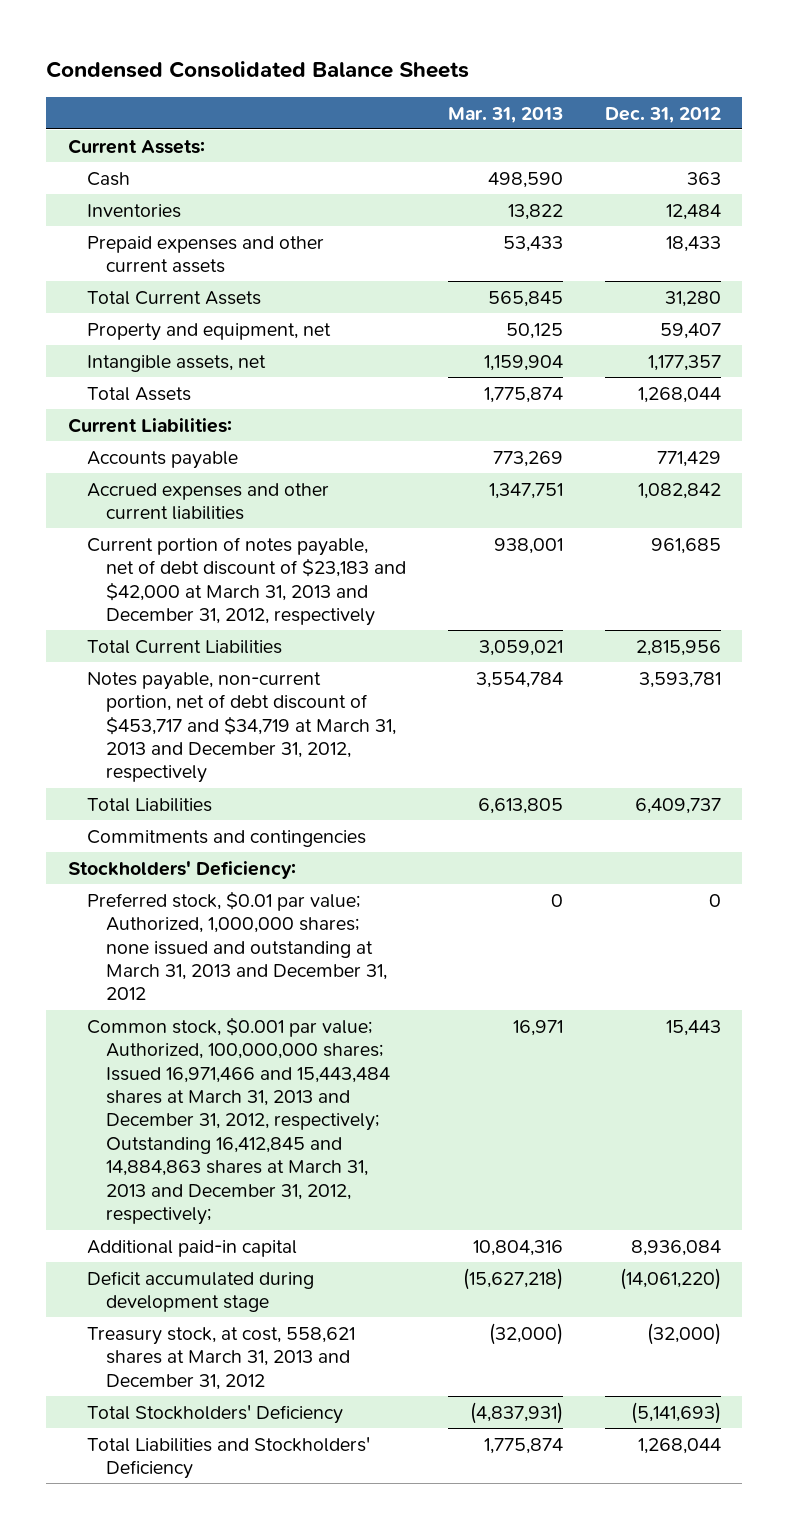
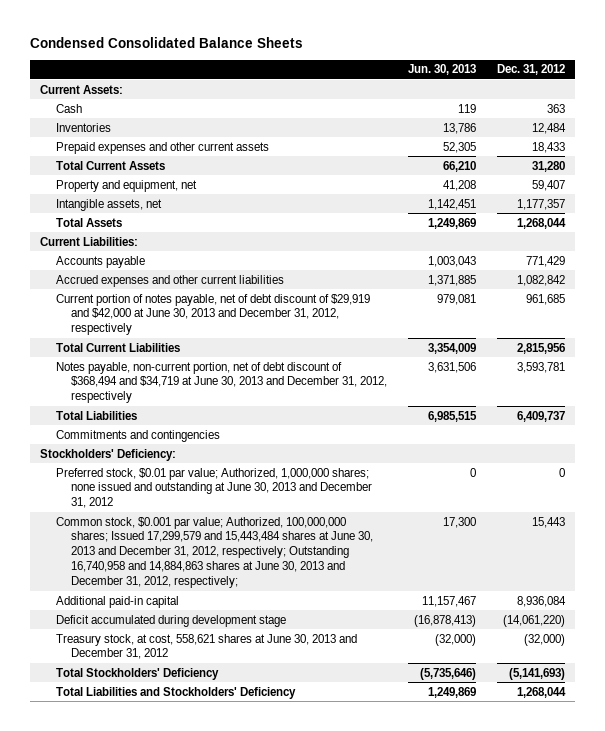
- | Mar. 31, 2013 | Dec. 31, 2012
+ | Jun. 30, 2013 | Dec. 31, 2012
- Current portion of notes payable, net of debt discount of $23,183 and $42,000 at March 31, 2013 and December 31, 2012, respectively | 938,001 | 961,685
+ Current portion of notes payable, net of debt discount of $29,919 and $42,000 at June 30, 2013 and December 31, 2012, respectively | 979,081 | 961,685
- Notes payable, non-current portion, net of debt discount of $453,717 and $34,719 at March 31, 2013 and December 31, 2012, respectively | 3,554,784 | 3,593,781
+ Notes payable, non-current portion, net of debt discount of $368,494 and $34,719 at June 30, 2013 and December 31, 2012, respectively | 3,631,506 | 3,593,781
- Preferred stock, $0.01 par value; Authorized, 1,000,000 shares; none issued and outstanding at March 31, 2013 and December 31, 2012 | 0 | 0
- Common stock, $0.001 par value; Authorized, 100,000,000 shares; Issued 16,971,466 and 15,443,484 shares at March 31, 2013 and December 31, 2012, respectively; Outstanding 16,412,845 and 14,884,863 shares at March 31, 2013 and December 31, 2012, respectively; | 16,971 | 15,443
+ Preferred stock, $0.01 par value; Authorized, 1,000,000 shares; none issued and outstanding at June 30, 2013 and December 31, 2012 | 0 | 0
+ Common stock, $0.001 par value; Authorized, 100,000,000 shares; Issued 17,299,579 and 15,443,484 shares at June 30, 2013 and December 31, 2012, respectively; Outstanding 16,740,958 and 14,884,863 shares at June 30, 2013 and December 31, 2012, respectively; | 17,300 | 15,443
- Treasury stock, at cost, 558,621 shares at March 31, 2013 and December 31, 2012 | (32,000) | (32,000)
+ Treasury stock, at cost, 558,621 shares at June 30, 2013 and December 31, 2012 | (32,000) | (32,000)

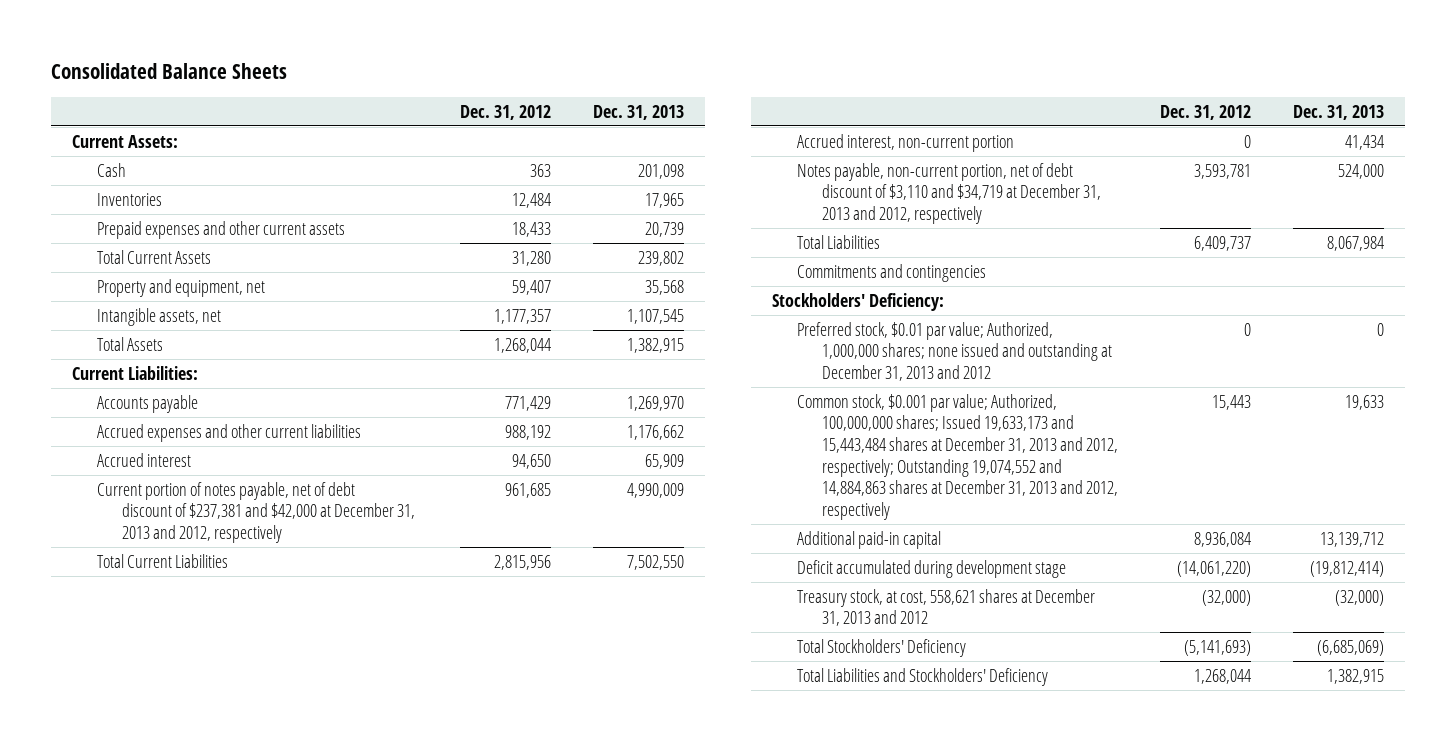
- Condensed Consolidated Balance Sheets
+ Consolidated Balance Sheets
- | Jun. 30, 2013 | Dec. 31, 2012
+ | Dec. 31, 2012 | Dec. 31, 2013
- Accrued expenses and other current liabilities | 1,371,885 | 1,082,842
- Current portion of notes payable, net of debt discount of $29,919 and $42,000 at June 30, 2013 and December 31, 2012, respectively | 979,081 | 961,685
+ Accrued expenses and other current liabilities | 988,192 | 1,176,662
+ Accrued interest | 94,650 | 65,909
+ Current portion of notes payable, net of debt discount of $237,381 and $42,000 at December 31, 2013 and 2012, respectively | 961,685 | 4,990,009
- Notes payable, non-current portion, net of debt discount of $368,494 and $34,719 at June 30, 2013 and December 31, 2012, respectively | 3,631,506 | 3,593,781
+ Accrued interest, non-current portion | 0 | 41,434
+ Notes payable, non-current portion, net of debt discount of $3,110 and $34,719 at December 31, 2013 and 2012, respectively | 3,593,781 | 524,000
- Preferred stock, $0.01 par value; Authorized, 1,000,000 shares; none issued and outstanding at June 30, 2013 and December 31, 2012 | 0 | 0
- Common stock, $0.001 par value; Authorized, 100,000,000 shares; Issued 17,299,579 and 15,443,484 shares at June 30, 2013 and December 31, 2012, respectively; Outstanding 16,740,958 and 14,884,863 shares at June 30, 2013 and December 31, 2012, respectively; | 17,300 | 15,443
+ Preferred stock, $0.01 par value; Authorized, 1,000,000 shares; none issued and outstanding at December 31, 2013 and 2012 | 0 | 0
+ Common stock, $0.001 par value; Authorized, 100,000,000 shares; Issued 19,633,173 and 15,443,484 shares at December 31, 2013 and 2012, respectively; Outstanding 19,074,552 and 14,884,863 shares at December 31, 2013 and 2012, respectively | 15,443 | 19,633
- Treasury stock, at cost, 558,621 shares at June 30, 2013 and December 31, 2012 | (32,000) | (32,000)
+ Treasury stock, at cost, 558,621 shares at December 31, 2013 and 2012 | (32,000) | (32,000)

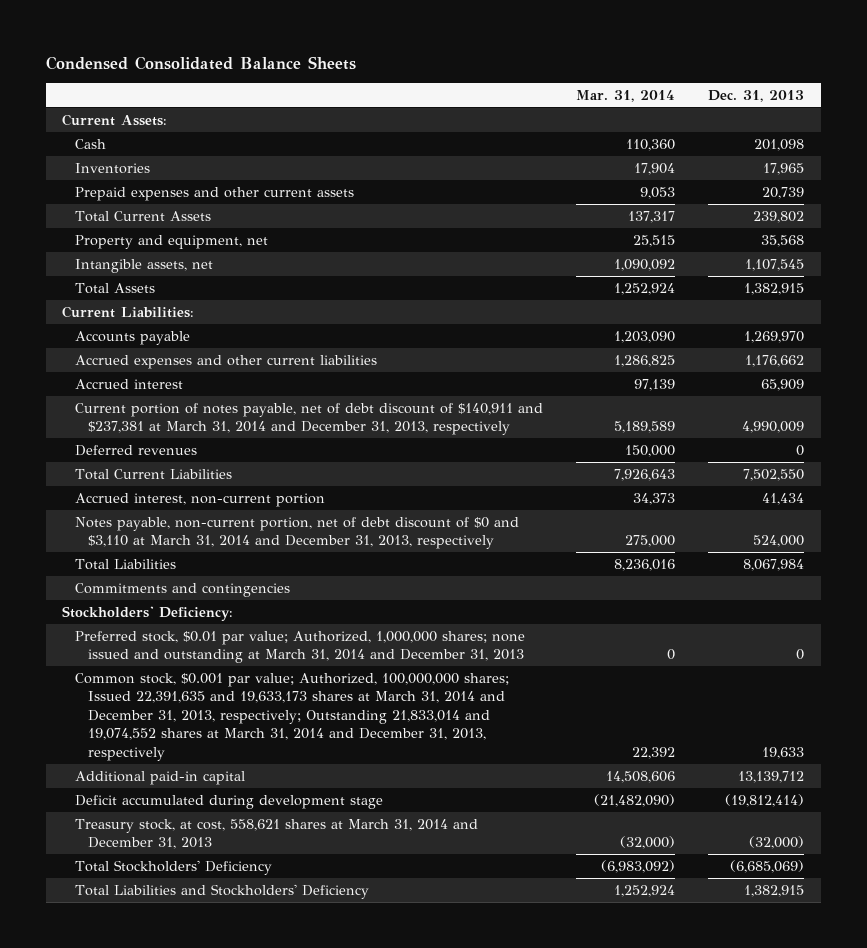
- Consolidated Balance Sheets
+ Condensed Consolidated Balance Sheets
- | Dec. 31, 2012 | Dec. 31, 2013
+ | Mar. 31, 2014 | Dec. 31, 2013
- Current portion of notes payable, net of debt discount of $237,381 and $42,000 at December 31, 2013 and 2012, respectively | 961,685 | 4,990,009
+ Current portion of notes payable, net of debt discount of $140,911 and $237,381 at March 31, 2014 and December 31, 2013, respectively | 5,189,589 | 4,990,009
+ Deferred revenues | 150,000 | 0
- Notes payable, non-current portion, net of debt discount of $3,110 and $34,719 at December 31, 2013 and 2012, respectively | 3,593,781 | 524,000
+ Notes payable, non-current portion, net of debt discount of $0 and $3,110 at March 31, 2014 and December 31, 2013, respectively | 275,000 | 524,000
- Preferred stock, $0.01 par value; Authorized, 1,000,000 shares; none issued and outstanding at December 31, 2013 and 2012 | 0 | 0
- Common stock, $0.001 par value; Authorized, 100,000,000 shares; Issued 19,633,173 and 15,443,484 shares at December 31, 2013 and 2012, respectively; Outstanding 19,074,552 and 14,884,863 shares at December 31, 2013 and 2012, respectively | 15,443 | 19,633
+ Preferred stock, $0.01 par value; Authorized, 1,000,000 shares; none issued and outstanding at March 31, 2014 and December 31, 2013 | 0 | 0
+ Common stock, $0.001 par value; Authorized, 100,000,000 shares; Issued 22,391,635 and 19,633,173 shares at March 31, 2014 and December 31, 2013, respectively; Outstanding 21,833,014 and 19,074,552 shares at March 31, 2014 and December 31, 2013, respectively | 22,392 | 19,633
- Treasury stock, at cost, 558,621 shares at December 31, 2013 and 2012 | (32,000) | (32,000)
+ Treasury stock, at cost, 558,621 shares at March 31, 2014 and December 31, 2013 | (32,000) | (32,000)

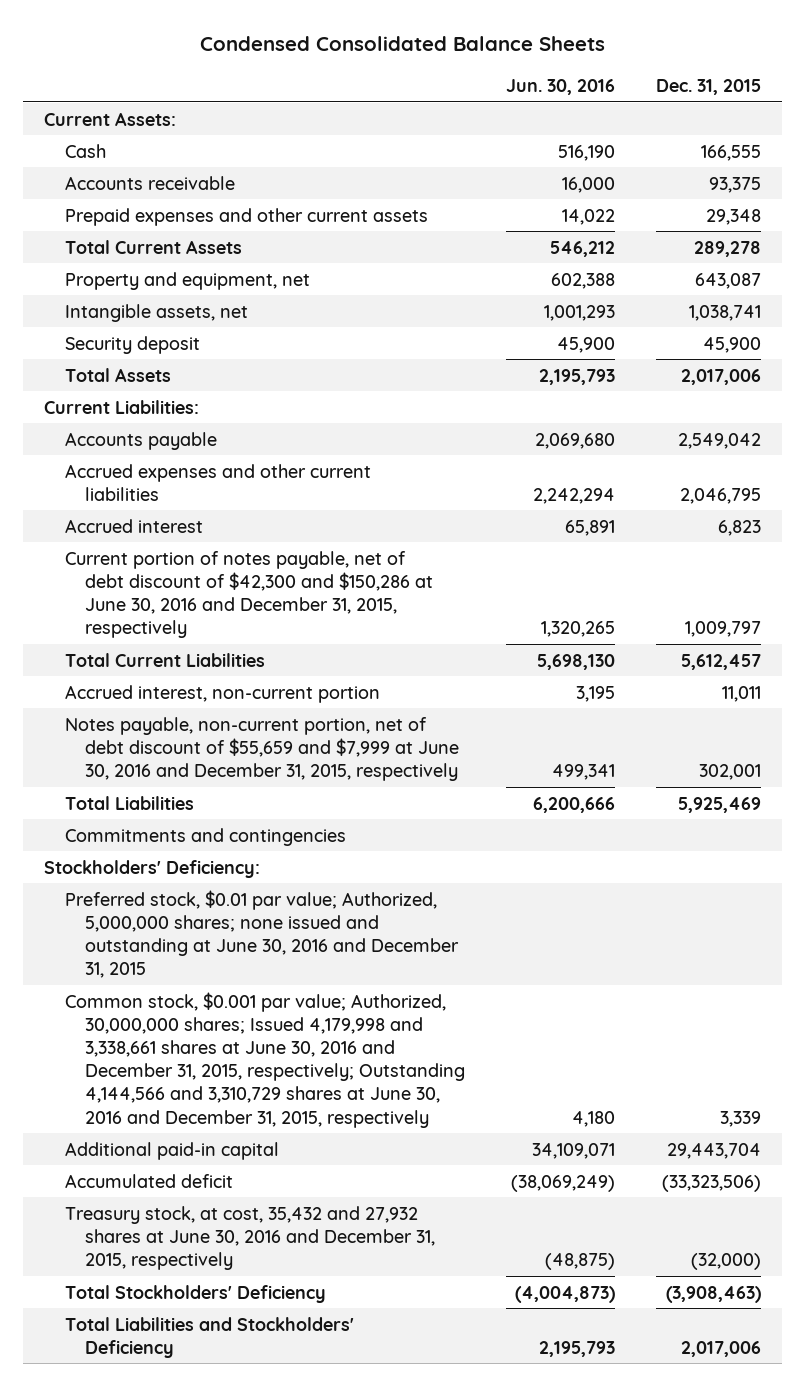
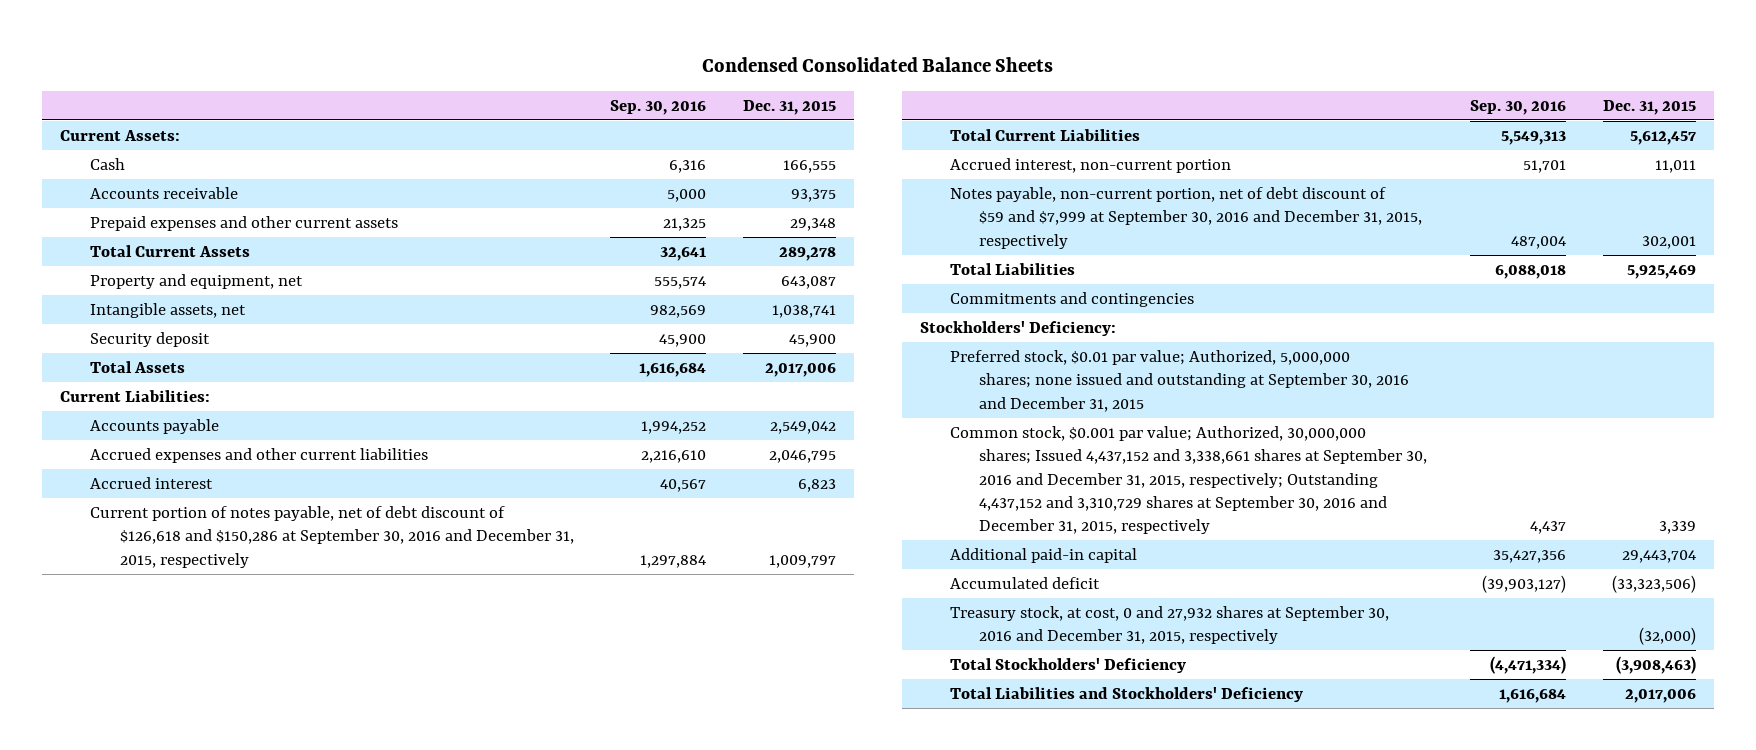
- | Jun. 30, 2016 | Dec. 31, 2015
+ | Sep. 30, 2016 | Dec. 31, 2015
- Current portion of notes payable, net of debt discount of $42,300 and $150,286 at June 30, 2016 and December 31, 2015, respectively | 1,320,265 | 1,009,797
+ Current portion of notes payable, net of debt discount of $126,618 and $150,286 at September 30, 2016 and December 31, 2015, respectively | 1,297,884 | 1,009,797
- Notes payable, non-current portion, net of debt discount of $55,659 and $7,999 at June 30, 2016 and December 31, 2015, respectively | 499,341 | 302,001
+ Notes payable, non-current portion, net of debt discount of $59 and $7,999 at September 30, 2016 and December 31, 2015, respectively | 487,004 | 302,001
- Preferred stock, $0.01 par value; Authorized, 5,000,000 shares; none issued and outstanding at June 30, 2016 and December 31, 2015
- Common stock, $0.001 par value; Authorized, 30,000,000 shares; Issued 4,179,998 and 3,338,661 shares at June 30, 2016 and December 31, 2015, respectively; Outstanding 4,144,566 and 3,310,729 shares at June 30, 2016 and December 31, 2015, respectively | 4,180 | 3,339
+ Preferred stock, $0.01 par value; Authorized, 5,000,000 shares; none issued and outstanding at September 30, 2016 and December 31, 2015
+ Common stock, $0.001 par value; Authorized, 30,000,000 shares; Issued 4,437,152 and 3,338,661 shares at September 30, 2016 and December 31, 2015, respectively; Outstanding 4,437,152 and 3,310,729 shares at September 30, 2016 and December 31, 2015, respectively | 4,437 | 3,339
- Treasury stock, at cost, 35,432 and 27,932 shares at June 30, 2016 and December 31, 2015, respectively | (48,875) | (32,000)
+ Treasury stock, at cost, 0 and 27,932 shares at September 30, 2016 and December 31, 2015, respectively | | (32,000)

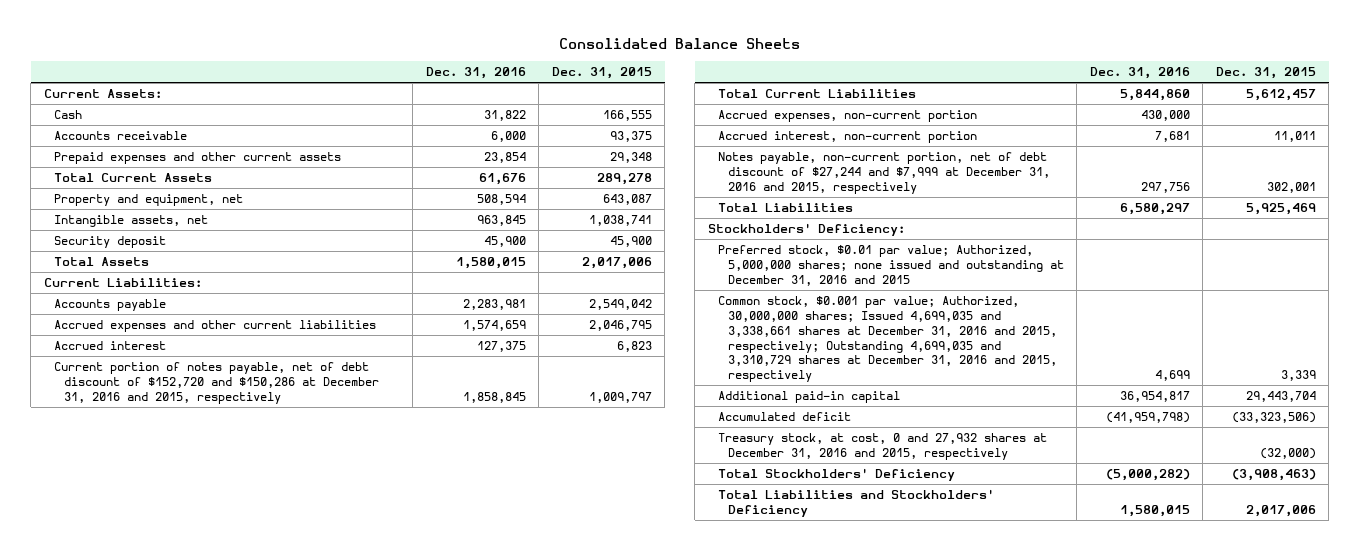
- Condensed Consolidated Balance Sheets
+ Consolidated Balance Sheets
- | Sep. 30, 2016 | Dec. 31, 2015
+ | Dec. 31, 2016 | Dec. 31, 2015
- Current portion of notes payable, net of debt discount of $126,618 and $150,286 at September 30, 2016 and December 31, 2015, respectively | 1,297,884 | 1,009,797
+ Current portion of notes payable, net of debt discount of $152,720 and $150,286 at December 31, 2016 and 2015, respectively | 1,858,845 | 1,009,797
+ Accrued expenses, non-current portion | 430,000 |
- Notes payable, non-current portion, net of debt discount of $59 and $7,999 at September 30, 2016 and December 31, 2015, respectively | 487,004 | 302,001
+ Notes payable, non-current portion, net of debt discount of $27,244 and $7,999 at December 31, 2016 and 2015, respectively | 297,756 | 302,001
- Commitments and contingencies
- Preferred stock, $0.01 par value; Authorized, 5,000,000 shares; none issued and outstanding at September 30, 2016 and December 31, 2015
- Common stock, $0.001 par value; Authorized, 30,000,000 shares; Issued 4,437,152 and 3,338,661 shares at September 30, 2016 and December 31, 2015, respectively; Outstanding 4,437,152 and 3,310,729 shares at September 30, 2016 and December 31, 2015, respectively | 4,437 | 3,339
+ Preferred stock, $0.01 par value; Authorized, 5,000,000 shares; none issued and outstanding at December 31, 2016 and 2015
+ Common stock, $0.001 par value; Authorized, 30,000,000 shares; Issued 4,699,035 and 3,338,661 shares at December 31, 2016 and 2015, respectively; Outstanding 4,699,035 and 3,310,729 shares at December 31, 2016 and 2015, respectively | 4,699 | 3,339
- Treasury stock, at cost, 0 and 27,932 shares at September 30, 2016 and December 31, 2015, respectively | | (32,000)
+ Treasury stock, at cost, 0 and 27,932 shares at December 31, 2016 and 2015, respectively | | (32,000)

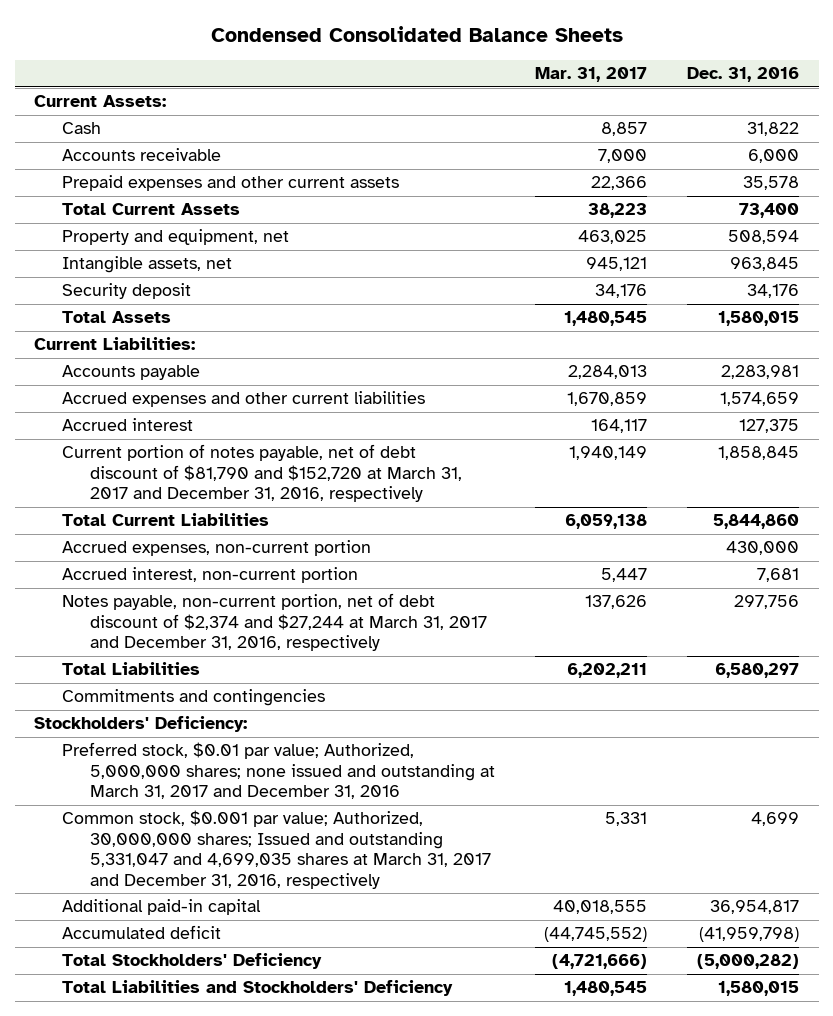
- Consolidated Balance Sheets
+ Condensed Consolidated Balance Sheets
- | Dec. 31, 2016 | Dec. 31, 2015
+ | Mar. 31, 2017 | Dec. 31, 2016
- Prepaid expenses and other current assets | 23,854 | 29,348
- Total Current Assets | 61,676 | 289,278
+ Prepaid expenses and other current assets | 22,366 | 35,578
+ Total Current Assets | 38,223 | 73,400
- Security deposit | 45,900 | 45,900
+ Security deposit | 34,176 | 34,176
- Current portion of notes payable, net of debt discount of $152,720 and $150,286 at December 31, 2016 and 2015, respectively | 1,858,845 | 1,009,797
+ Current portion of notes payable, net of debt discount of $81,790 and $152,720 at March 31, 2017 and December 31, 2016, respectively | 1,940,149 | 1,858,845
- Notes payable, non-current portion, net of debt discount of $27,244 and $7,999 at December 31, 2016 and 2015, respectively | 297,756 | 302,001
+ Notes payable, non-current portion, net of debt discount of $2,374 and $27,244 at March 31, 2017 and December 31, 2016, respectively | 137,626 | 297,756
+ Commitments and contingencies
- Preferred stock, $0.01 par value; Authorized, 5,000,000 shares; none issued and outstanding at December 31, 2016 and 2015
- Common stock, $0.001 par value; Authorized, 30,000,000 shares; Issued 4,699,035 and 3,338,661 shares at December 31, 2016 and 2015, respectively; Outstanding 4,699,035 and 3,310,729 shares at December 31, 2016 and 2015, respectively | 4,699 | 3,339
+ Preferred stock, $0.01 par value; Authorized, 5,000,000 shares; none issued and outstanding at March 31, 2017 and December 31, 2016
+ Common stock, $0.001 par value; Authorized, 30,000,000 shares; Issued and outstanding 5,331,047 and 4,699,035 shares at March 31, 2017 and December 31, 2016, respectively | 5,331 | 4,699
- Treasury stock, at cost, 0 and 27,932 shares at December 31, 2016 and 2015, respectively | | (32,000)

